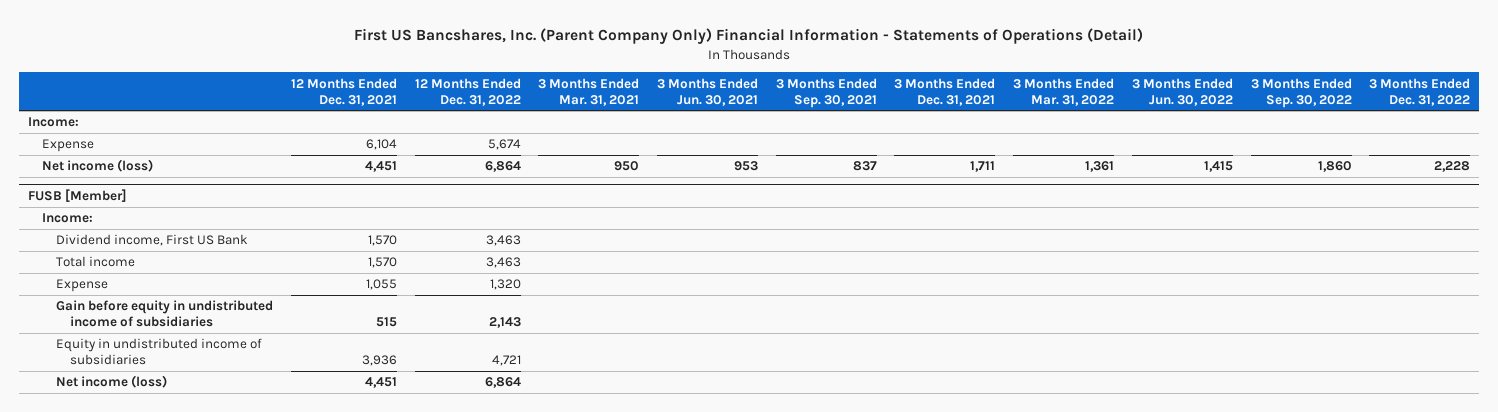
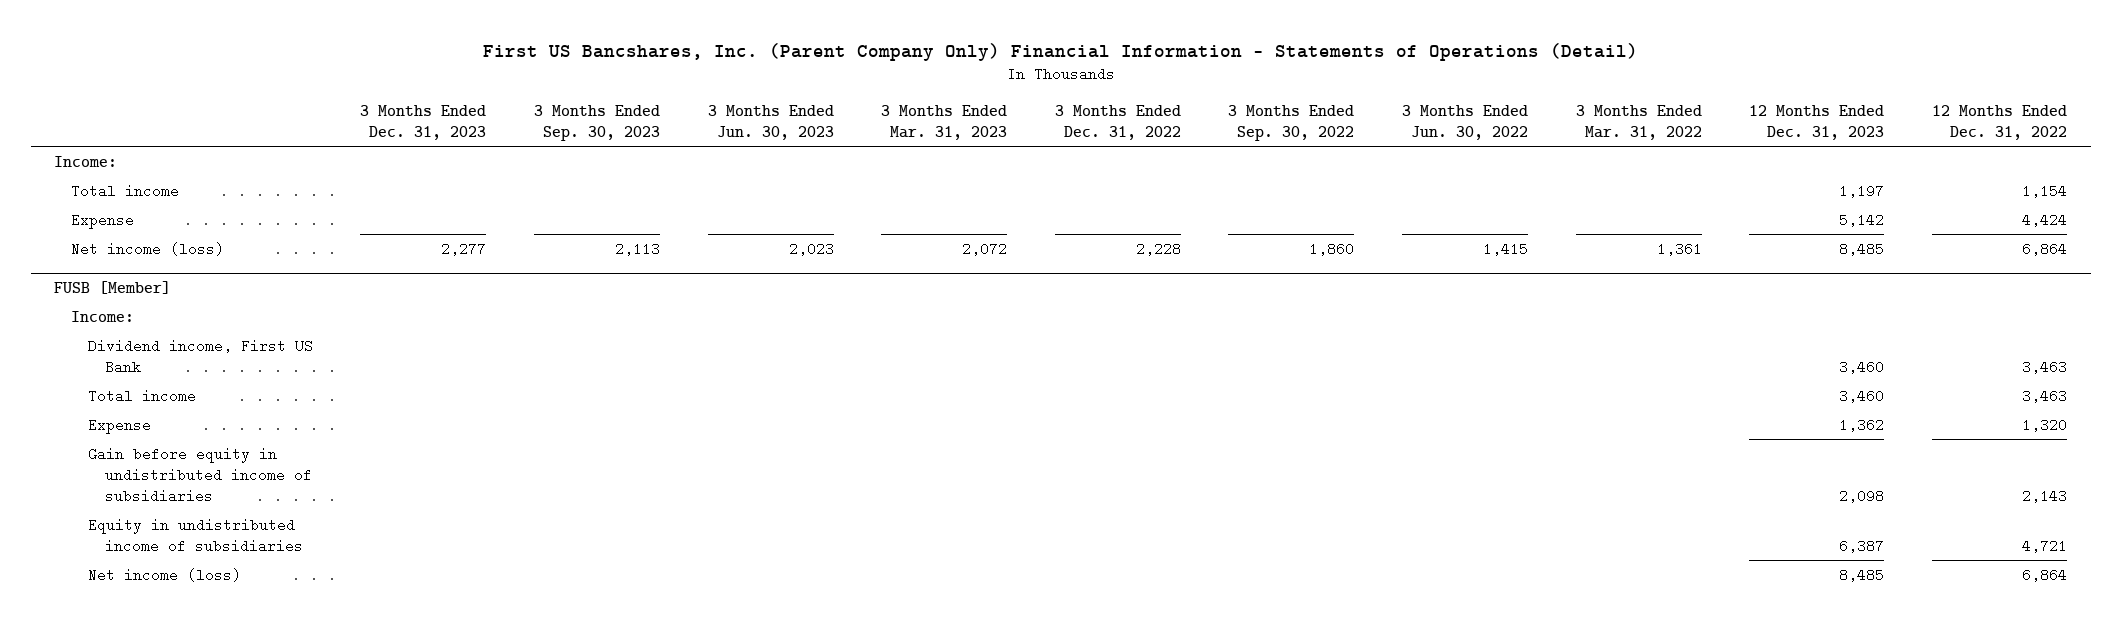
- | 12 Months Ended Dec. 31, 2021 | 12 Months Ended Dec. 31, 2022 | 3 Months Ended Mar. 31, 2021 | 3 Months Ended Jun. 30, 2021 | 3 Months Ended Sep. 30, 2021 | 3 Months Ended Dec. 31, 2021 | 3 Months Ended Mar. 31, 2022 | 3 Months Ended Jun. 30, 2022 | 3 Months Ended Sep. 30, 2022 | 3 Months Ended Dec. 31, 2022
+ | 3 Months Ended Dec. 31, 2023 | 3 Months Ended Sep. 30, 2023 | 3 Months Ended Jun. 30, 2023 | 3 Months Ended Mar. 31, 2023 | 3 Months Ended Dec. 31, 2022 | 3 Months Ended Sep. 30, 2022 | 3 Months Ended Jun. 30, 2022 | 3 Months Ended Mar. 31, 2022 | 12 Months Ended Dec. 31, 2023 | 12 Months Ended Dec. 31, 2022
- Expense | 6,104 | 5,674 | | | | | | | |
+ Total income | | | | | | | | | 1,197 | 1,154
+ Expense | | | | | | | | | 5,142 | 4,424

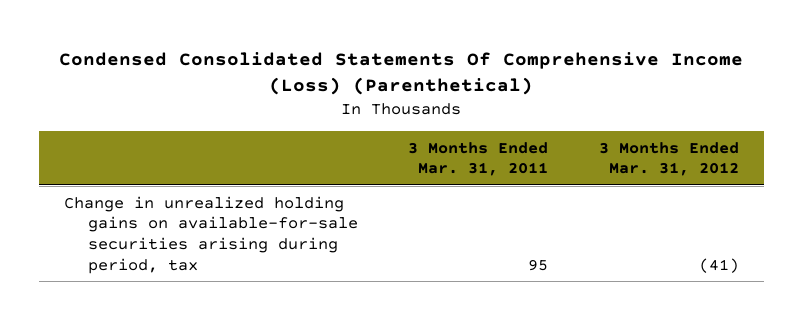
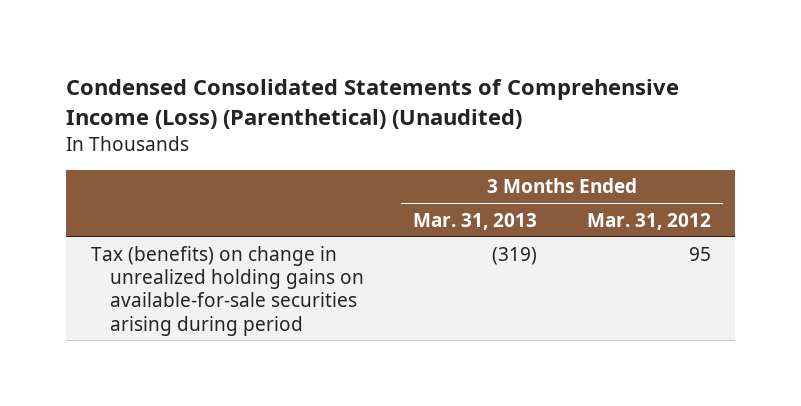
- Condensed Consolidated Statements Of Comprehensive Income (Loss) (Parenthetical)
+ Condensed Consolidated Statements of Comprehensive Income (Loss) (Parenthetical) (Unaudited)
- | 3 Months Ended Mar. 31, 2011 | 3 Months Ended Mar. 31, 2012
+ | 3 Months Ended Mar. 31, 2013 | 3 Months Ended Mar. 31, 2012
- Change in unrealized holding gains on available-for-sale securities arising during period, tax | 95 | (41)
+ Tax (benefits) on change in unrealized holding gains on available-for-sale securities arising during period | (319) | 95

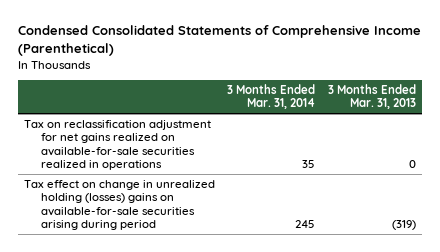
- Condensed Consolidated Statements of Comprehensive Income (Loss) (Parenthetical) (Unaudited)
+ Condensed Consolidated Statements of Comprehensive Income (Parenthetical)
- | 3 Months Ended Mar. 31, 2013 | 3 Months Ended Mar. 31, 2012
+ | 3 Months Ended Mar. 31, 2014 | 3 Months Ended Mar. 31, 2013
- Tax (benefits) on change in unrealized holding gains on available-for-sale securities arising during period | (319) | 95
+ Tax on reclassification adjustment for net gains realized on available-for-sale securities realized in operations | 35 | 0
+ Tax effect on change in unrealized holding (losses) gains on available-for-sale securities arising during period | 245 | (319)

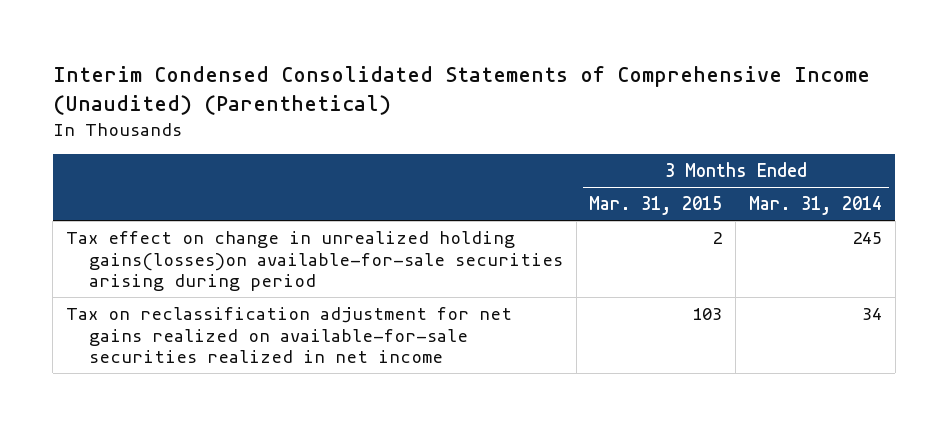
- Condensed Consolidated Statements of Comprehensive Income (Parenthetical)
+ Interim Condensed Consolidated Statements of Comprehensive Income (Unaudited) (Parenthetical)
- | 3 Months Ended Mar. 31, 2014 | 3 Months Ended Mar. 31, 2013
+ | 3 Months Ended Mar. 31, 2015 | 3 Months Ended Mar. 31, 2014
- Tax on reclassification adjustment for net gains realized on available-for-sale securities realized in operations | 35 | 0
- Tax effect on change in unrealized holding (losses) gains on available-for-sale securities arising during period | 245 | (319)
+ Tax effect on change in unrealized holding gains(losses)on available-for-sale securities arising during period | 2 | 245
+ Tax on reclassification adjustment for net gains realized on available-for-sale securities realized in net income | 103 | 34

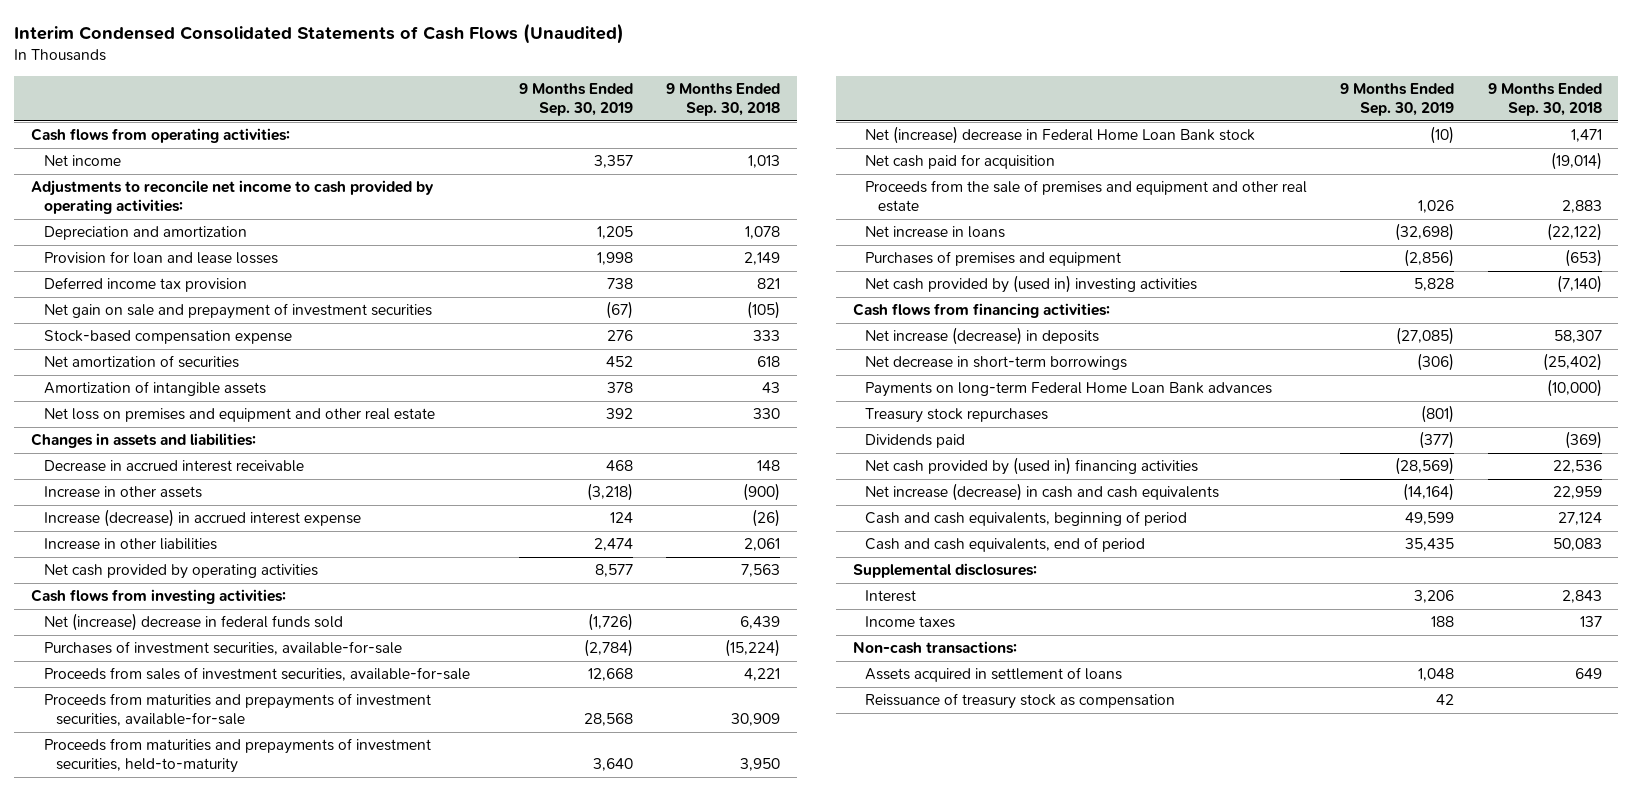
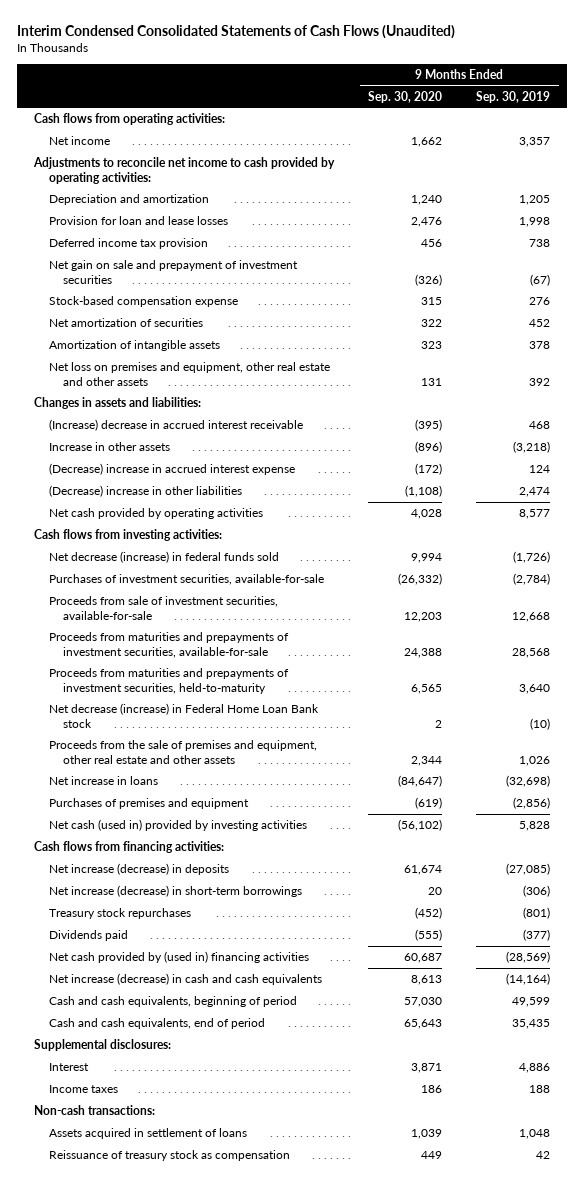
- | 9 Months Ended Sep. 30, 2019 | 9 Months Ended Sep. 30, 2018
+ | 9 Months Ended Sep. 30, 2020 | 9 Months Ended Sep. 30, 2019
- Net loss on premises and equipment and other real estate | 392 | 330
+ Net loss on premises and equipment, other real estate and other assets | 131 | 392
- Decrease in accrued interest receivable | 468 | 148
+ (Increase) decrease in accrued interest receivable | (395) | 468
- Increase (decrease) in accrued interest expense | 124 | (26)
- Increase in other liabilities | 2,474 | 2,061
+ (Decrease) increase in accrued interest expense | (172) | 124
+ (Decrease) increase in other liabilities | (1,108) | 2,474
- Net (increase) decrease in federal funds sold | (1,726) | 6,439
+ Net decrease (increase) in federal funds sold | 9,994 | (1,726)
- Proceeds from sales of investment securities, available-for-sale | 12,668 | 4,221
+ Proceeds from sale of investment securities, available-for-sale | 12,203 | 12,668
- Net (increase) decrease in Federal Home Loan Bank stock | (10) | 1,471
- Net cash paid for acquisition | | (19,014)
- Proceeds from the sale of premises and equipment and other real estate | 1,026 | 2,883
+ Net decrease (increase) in Federal Home Loan Bank stock | 2 | (10)
+ Proceeds from the sale of premises and equipment, other real estate and other assets | 2,344 | 1,026
- Net cash provided by (used in) investing activities | 5,828 | (7,140)
+ Net cash (used in) provided by investing activities | (56,102) | 5,828
- Net decrease in short-term borrowings | (306) | (25,402)
- Payments on long-term Federal Home Loan Bank advances | | (10,000)
+ Net increase (decrease) in short-term borrowings | 20 | (306)
- Interest | 3,206 | 2,843
+ Interest | 3,871 | 4,886

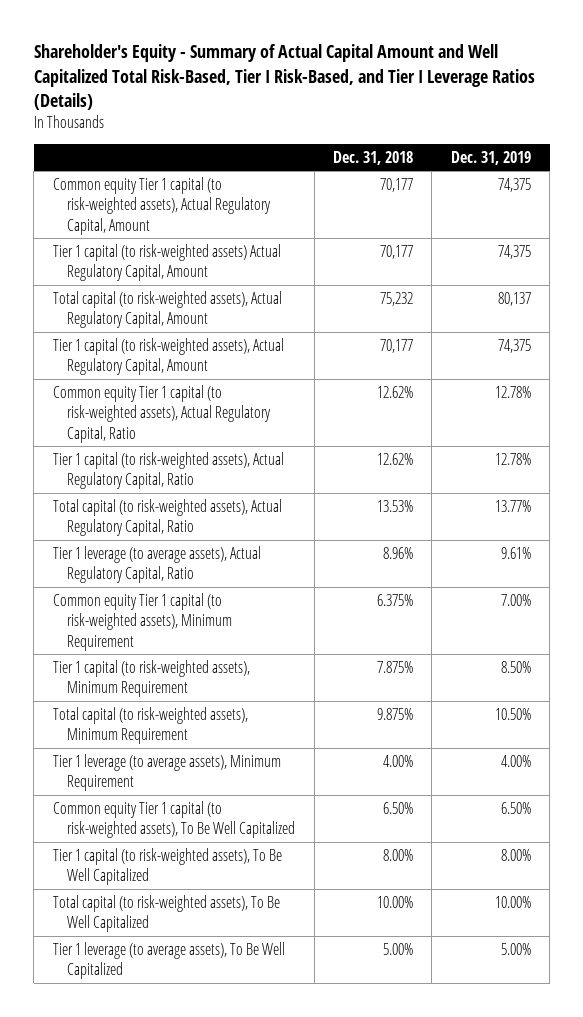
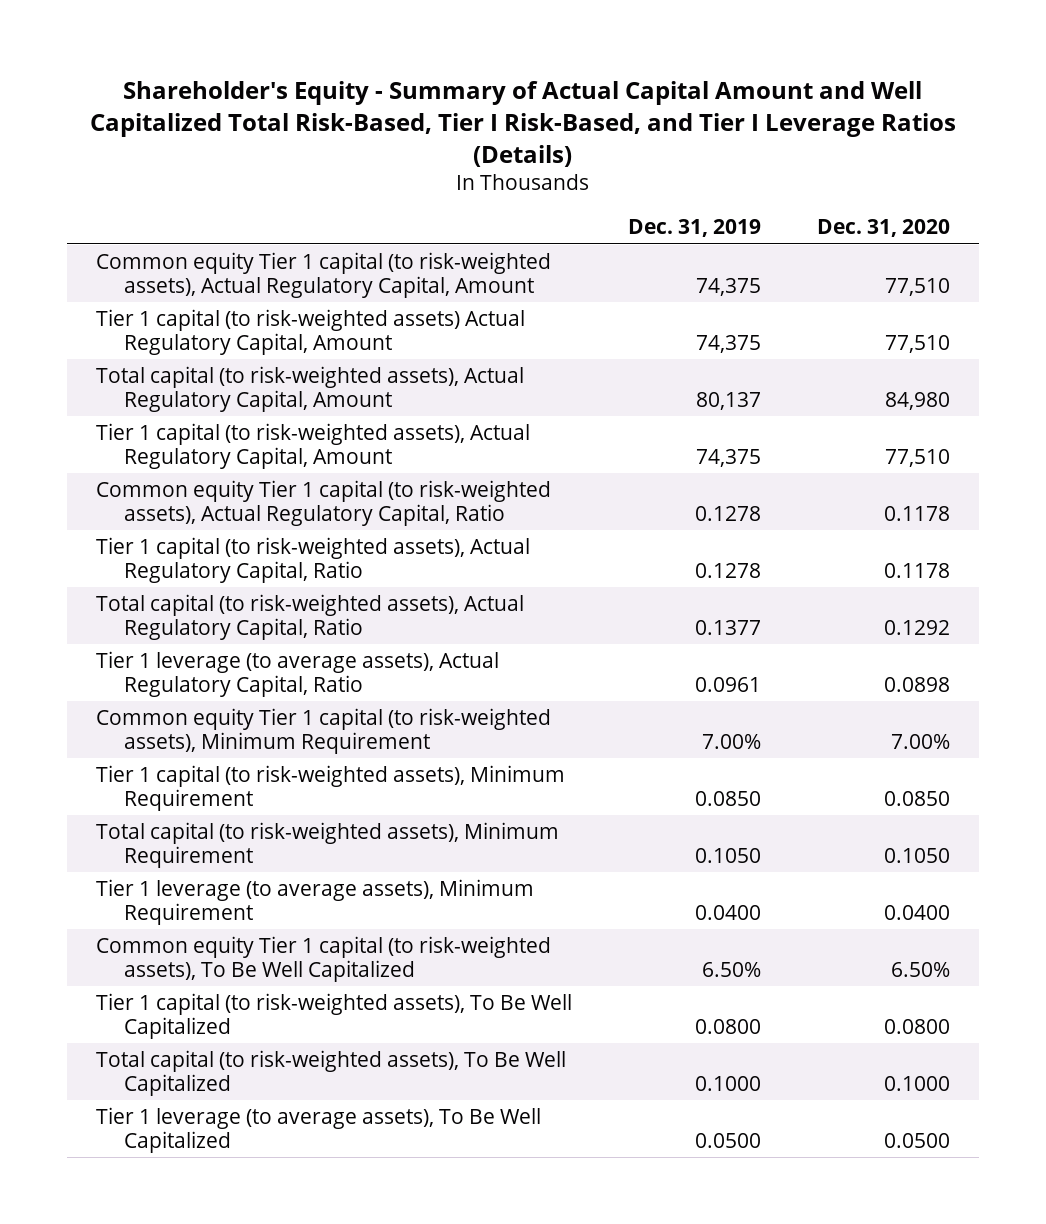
- | Dec. 31, 2018 | Dec. 31, 2019
+ | Dec. 31, 2019 | Dec. 31, 2020
- Common equity Tier 1 capital (to risk-weighted assets), Actual Regulatory Capital, Ratio | 12.62% | 12.78%
- Tier 1 capital (to risk-weighted assets), Actual Regulatory Capital, Ratio | 12.62% | 12.78%
- Total capital (to risk-weighted assets), Actual Regulatory Capital, Ratio | 13.53% | 13.77%
- Tier 1 leverage (to average assets), Actual Regulatory Capital, Ratio | 8.96% | 9.61%
+ Common equity Tier 1 capital (to risk-weighted assets), Actual Regulatory Capital, Ratio | 0.1278 | 0.1178
+ Tier 1 capital (to risk-weighted assets), Actual Regulatory Capital, Ratio | 0.1278 | 0.1178
+ Total capital (to risk-weighted assets), Actual Regulatory Capital, Ratio | 0.1377 | 0.1292
+ Tier 1 leverage (to average assets), Actual Regulatory Capital, Ratio | 0.0961 | 0.0898
- Tier 1 capital (to risk-weighted assets), Minimum Requirement | 7.875% | 8.50%
- Total capital (to risk-weighted assets), Minimum Requirement | 9.875% | 10.50%
- Tier 1 leverage (to average assets), Minimum Requirement | 4.00% | 4.00%
+ Tier 1 capital (to risk-weighted assets), Minimum Requirement | 0.0850 | 0.0850
+ Total capital (to risk-weighted assets), Minimum Requirement | 0.1050 | 0.1050
+ Tier 1 leverage (to average assets), Minimum Requirement | 0.0400 | 0.0400
- Tier 1 capital (to risk-weighted assets), To Be Well Capitalized | 8.00% | 8.00%
- Total capital (to risk-weighted assets), To Be Well Capitalized | 10.00% | 10.00%
- Tier 1 leverage (to average assets), To Be Well Capitalized | 5.00% | 5.00%
+ Tier 1 capital (to risk-weighted assets), To Be Well Capitalized | 0.0800 | 0.0800
+ Total capital (to risk-weighted assets), To Be Well Capitalized | 0.1000 | 0.1000
+ Tier 1 leverage (to average assets), To Be Well Capitalized | 0.0500 | 0.0500

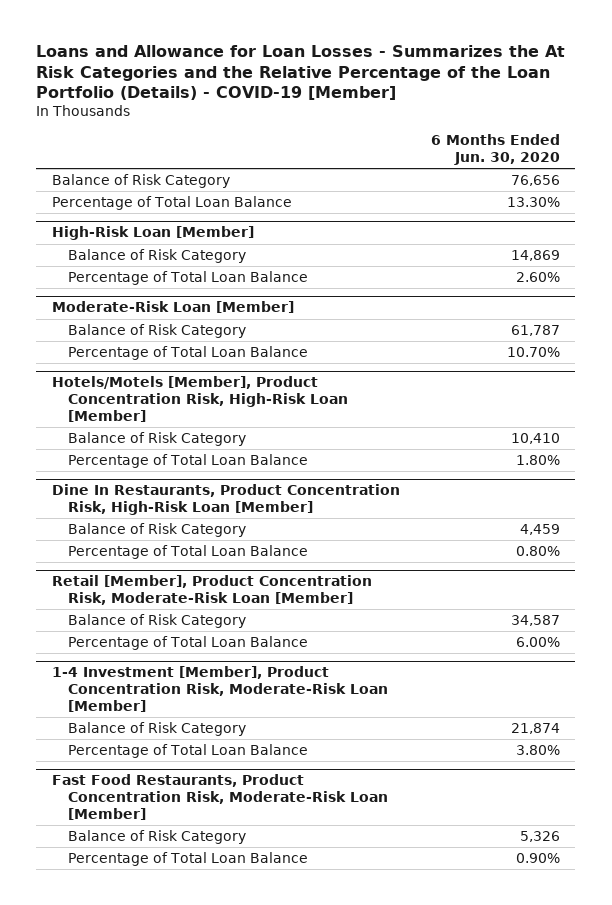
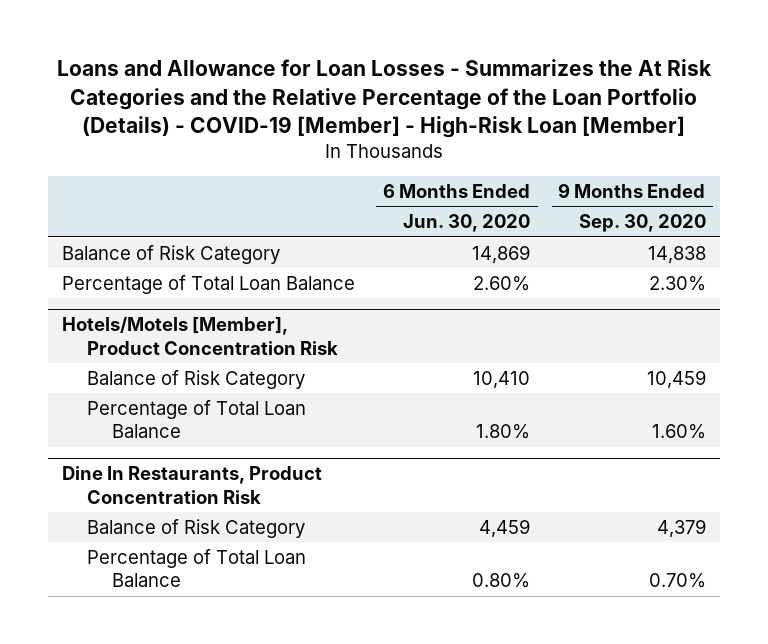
- Loans and Allowance for Loan Losses - Summarizes the At Risk Categories and the Relative Percentage of the Loan Portfolio (Details) - COVID-19 [Member]
+ Loans and Allowance for Loan Losses - Summarizes the At Risk Categories and the Relative Percentage of the Loan Portfolio (Details) - COVID-19 [Member] - High-Risk Loan [Member]
- | 6 Months Ended Jun. 30, 2020
+ | 6 Months Ended Jun. 30, 2020 | 9 Months Ended Sep. 30, 2020
- Balance of Risk Category | 76,656
- Percentage of Total Loan Balance | 13.30%
- High-Risk Loan [Member]
- Moderate-Risk Loan [Member]
- Balance of Risk Category | 61,787
- Percentage of Total Loan Balance | 10.70%
- Hotels/Motels [Member], Product Concentration Risk, High-Risk Loan [Member]
+ Hotels/Motels [Member], Product Concentration Risk
- Dine In Restaurants, Product Concentration Risk, High-Risk Loan [Member]
+ Dine In Restaurants, Product Concentration Risk
- Retail [Member], Product Concentration Risk, Moderate-Risk Loan [Member]
- Balance of Risk Category | 34,587
- Percentage of Total Loan Balance | 6.00%
- 1-4 Investment [Member], Product Concentration Risk, Moderate-Risk Loan [Member]
- Balance of Risk Category | 21,874
- Percentage of Total Loan Balance | 3.80%
- Fast Food Restaurants, Product Concentration Risk, Moderate-Risk Loan [Member]
- Balance of Risk Category | 5,326
- Percentage of Total Loan Balance | 0.90%

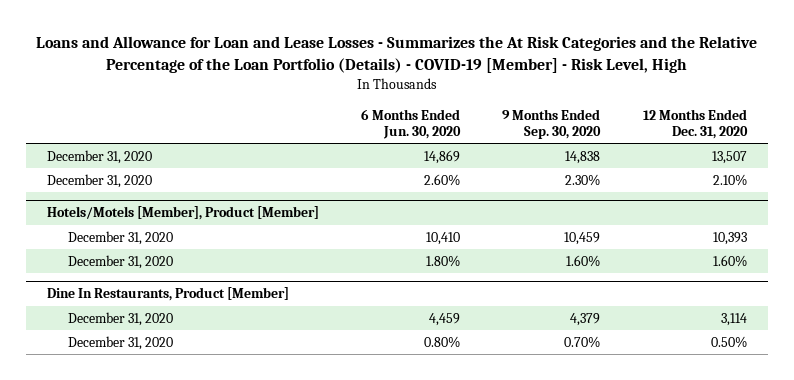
- Loans and Allowance for Loan Losses - Summarizes the At Risk Categories and the Relative Percentage of the Loan Portfolio (Details) - COVID-19 [Member] - High-Risk Loan [Member]
+ Loans and Allowance for Loan and Lease Losses - Summarizes the At Risk Categories and the Relative Percentage of the Loan Portfolio (Details) - COVID-19 [Member] - Risk Level, High
- | 6 Months Ended Jun. 30, 2020 | 9 Months Ended Sep. 30, 2020
+ | 6 Months Ended Jun. 30, 2020 | 9 Months Ended Sep. 30, 2020 | 12 Months Ended Dec. 31, 2020
- Balance of Risk Category | 14,869 | 14,838
- Percentage of Total Loan Balance | 2.60% | 2.30%
- Hotels/Motels [Member], Product Concentration Risk
- Balance of Risk Category | 10,410 | 10,459
- Percentage of Total Loan Balance | 1.80% | 1.60%
- Dine In Restaurants, Product Concentration Risk
- Balance of Risk Category | 4,459 | 4,379
- Percentage of Total Loan Balance | 0.80% | 0.70%
+ December 31, 2020 | 14,869 | 14,838 | 13,507
+ December 31, 2020 | 2.60% | 2.30% | 2.10%
+ Hotels/Motels [Member], Product [Member]
+ December 31, 2020 | 10,410 | 10,459 | 10,393
+ December 31, 2020 | 1.80% | 1.60% | 1.60%
+ Dine In Restaurants, Product [Member]
+ December 31, 2020 | 4,459 | 4,379 | 3,114
+ December 31, 2020 | 0.80% | 0.70% | 0.50%

